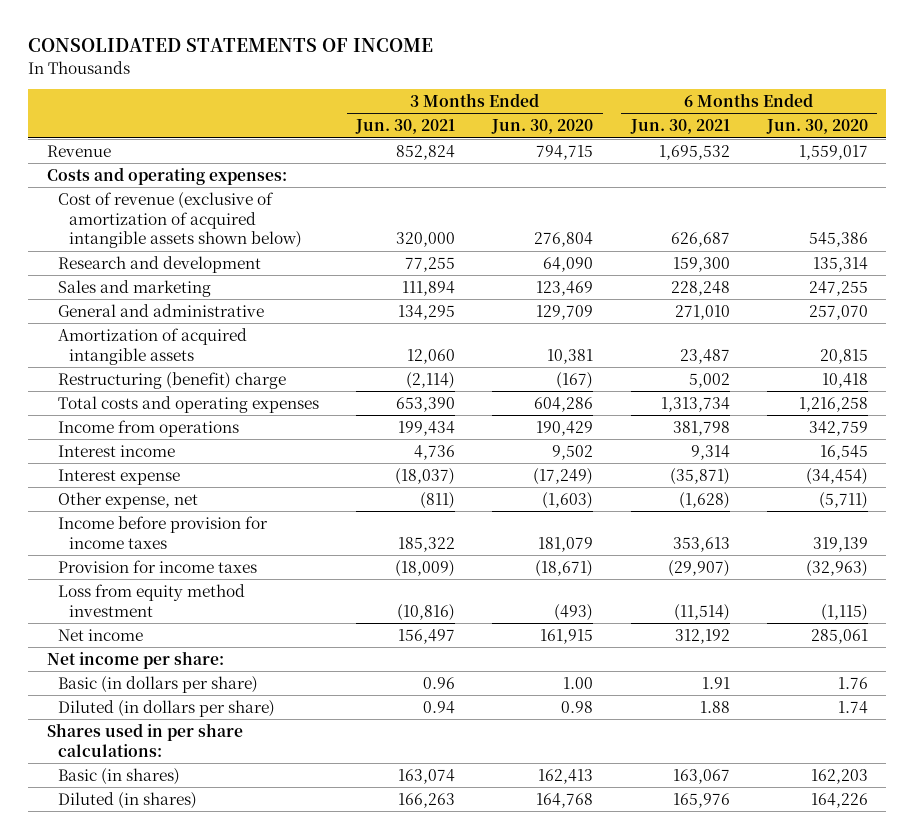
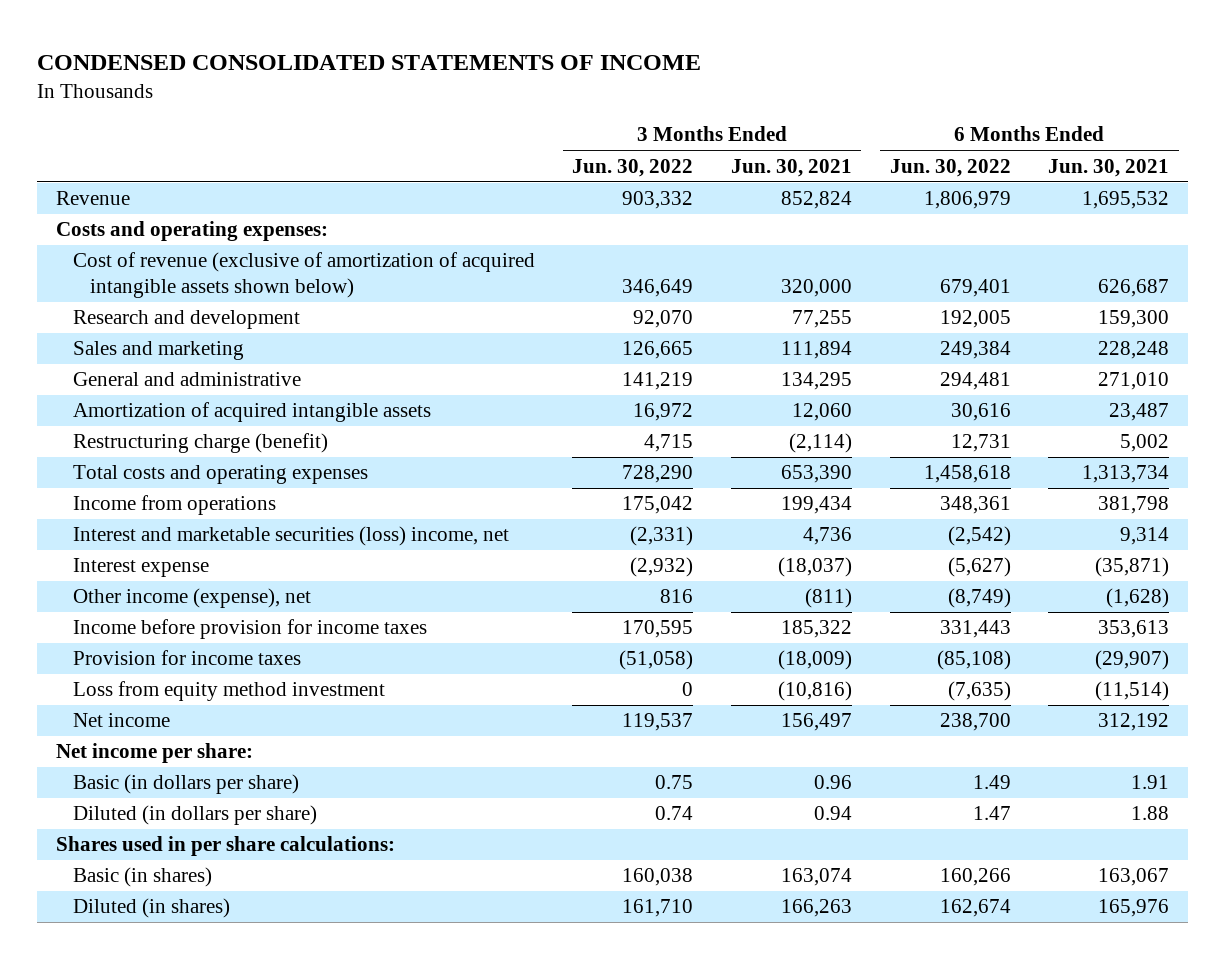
- CONSOLIDATED STATEMENTS OF INCOME
+ CONDENSED CONSOLIDATED STATEMENTS OF INCOME
- | 3 Months Ended Jun. 30, 2021 | 3 Months Ended Jun. 30, 2020 | 6 Months Ended Jun. 30, 2021 | 6 Months Ended Jun. 30, 2020
+ | 3 Months Ended Jun. 30, 2022 | 3 Months Ended Jun. 30, 2021 | 6 Months Ended Jun. 30, 2022 | 6 Months Ended Jun. 30, 2021
- Restructuring (benefit) charge | (2,114) | (167) | 5,002 | 10,418
+ Restructuring charge (benefit) | 4,715 | (2,114) | 12,731 | 5,002
- Interest income | 4,736 | 9,502 | 9,314 | 16,545
+ Interest and marketable securities (loss) income, net | (2,331) | 4,736 | (2,542) | 9,314
- Other expense, net | (811) | (1,603) | (1,628) | (5,711)
+ Other income (expense), net | 816 | (811) | (8,749) | (1,628)

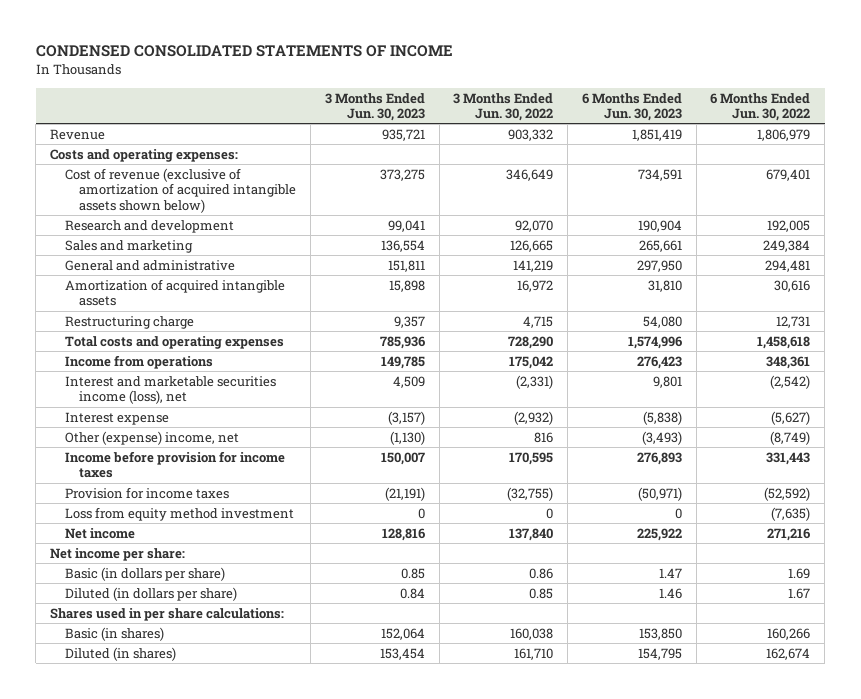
- | 3 Months Ended Jun. 30, 2022 | 3 Months Ended Jun. 30, 2021 | 6 Months Ended Jun. 30, 2022 | 6 Months Ended Jun. 30, 2021
+ | 3 Months Ended Jun. 30, 2023 | 3 Months Ended Jun. 30, 2022 | 6 Months Ended Jun. 30, 2023 | 6 Months Ended Jun. 30, 2022
- Restructuring charge (benefit) | 4,715 | (2,114) | 12,731 | 5,002
+ Restructuring charge | 9,357 | 4,715 | 54,080 | 12,731
- Interest and marketable securities (loss) income, net | (2,331) | 4,736 | (2,542) | 9,314
+ Interest and marketable securities income (loss), net | 4,509 | (2,331) | 9,801 | (2,542)
- Other income (expense), net | 816 | (811) | (8,749) | (1,628)
+ Other (expense) income, net | (1,130) | 816 | (3,493) | (8,749)
- Provision for income taxes | (51,058) | (18,009) | (85,108) | (29,907)
+ Provision for income taxes | (21,191) | (32,755) | (50,971) | (52,592)
- Net income | 119,537 | 156,497 | 238,700 | 312,192
+ Net income | 128,816 | 137,840 | 225,922 | 271,216
- Basic (in dollars per share) | 0.75 | 0.96 | 1.49 | 1.91
- Diluted (in dollars per share) | 0.74 | 0.94 | 1.47 | 1.88
+ Basic (in dollars per share) | 0.85 | 0.86 | 1.47 | 1.69
+ Diluted (in dollars per share) | 0.84 | 0.85 | 1.46 | 1.67

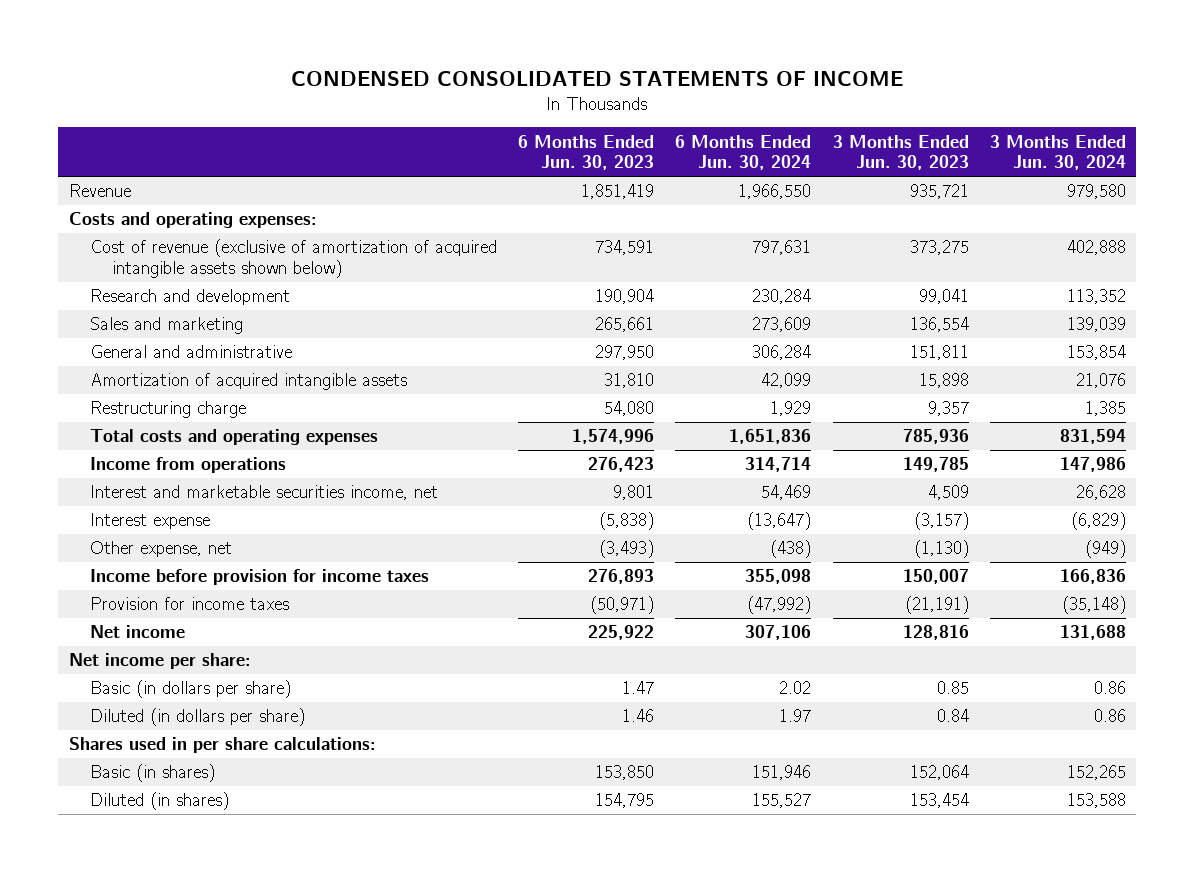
- | 3 Months Ended Jun. 30, 2023 | 3 Months Ended Jun. 30, 2022 | 6 Months Ended Jun. 30, 2023 | 6 Months Ended Jun. 30, 2022
+ | 6 Months Ended Jun. 30, 2023 | 6 Months Ended Jun. 30, 2024 | 3 Months Ended Jun. 30, 2023 | 3 Months Ended Jun. 30, 2024
- Interest and marketable securities income (loss), net | 4,509 | (2,331) | 9,801 | (2,542)
+ Interest and marketable securities income, net | 9,801 | 54,469 | 4,509 | 26,628
- Other (expense) income, net | (1,130) | 816 | (3,493) | (8,749)
+ Other expense, net | (3,493) | (438) | (1,130) | (949)
- Loss from equity method investment | 0 | 0 | 0 | (7,635)

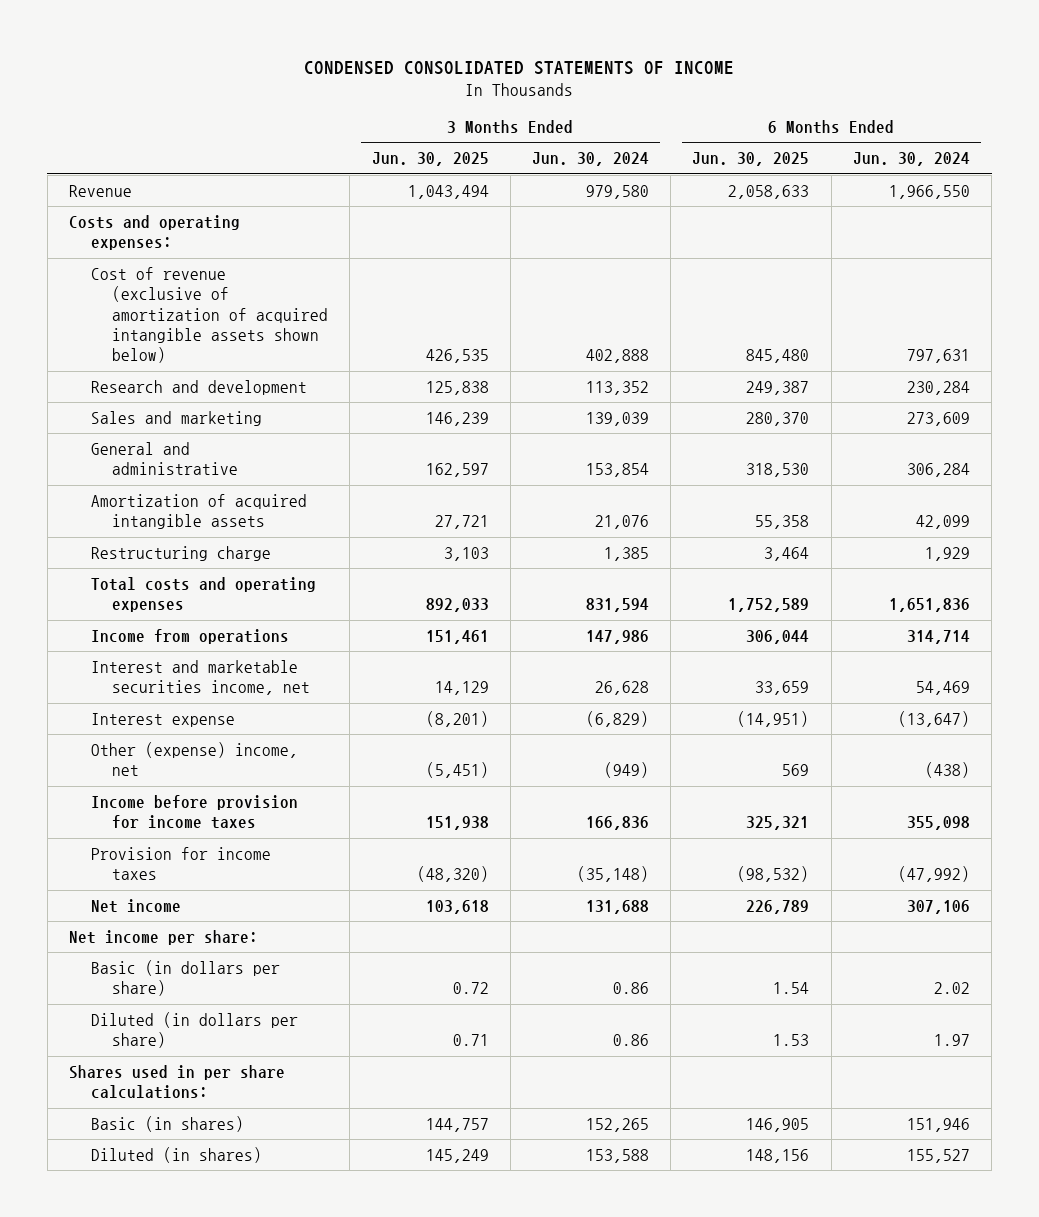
- | 6 Months Ended Jun. 30, 2023 | 6 Months Ended Jun. 30, 2024 | 3 Months Ended Jun. 30, 2023 | 3 Months Ended Jun. 30, 2024
+ | 3 Months Ended Jun. 30, 2025 | 3 Months Ended Jun. 30, 2024 | 6 Months Ended Jun. 30, 2025 | 6 Months Ended Jun. 30, 2024
- Other expense, net | (3,493) | (438) | (1,130) | (949)
+ Other (expense) income, net | (5,451) | (949) | 569 | (438)

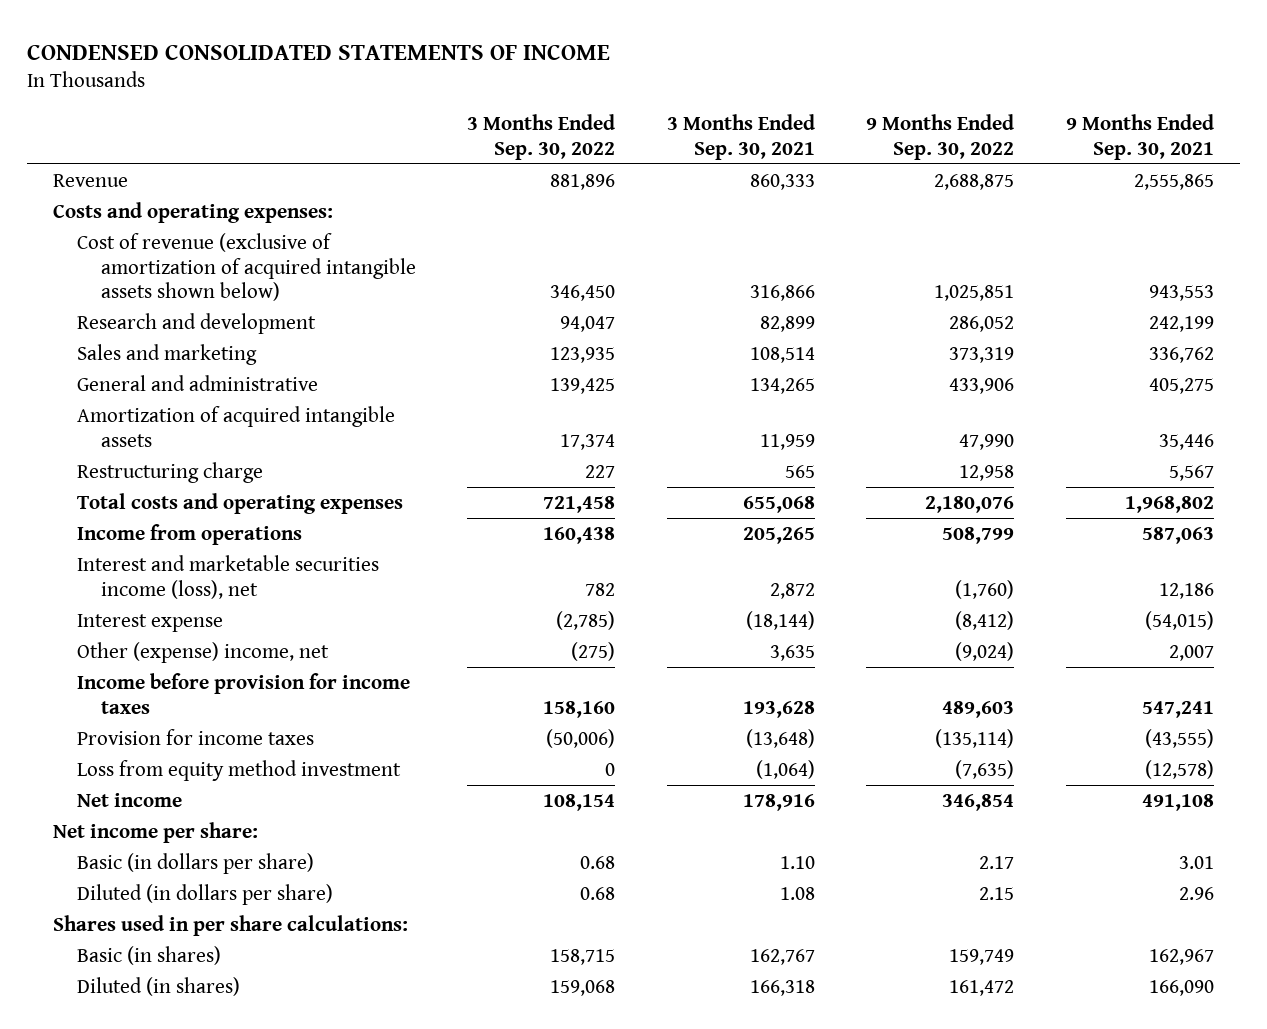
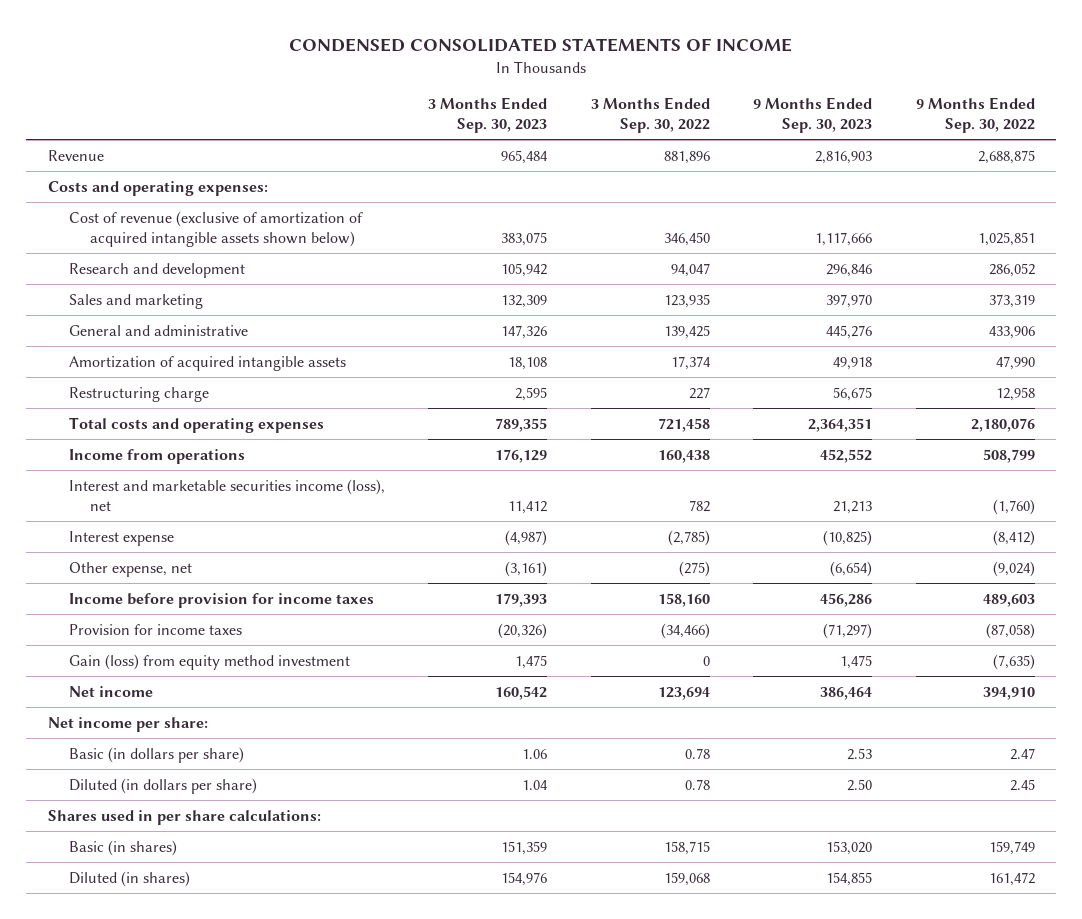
- | 3 Months Ended Sep. 30, 2022 | 3 Months Ended Sep. 30, 2021 | 9 Months Ended Sep. 30, 2022 | 9 Months Ended Sep. 30, 2021
+ | 3 Months Ended Sep. 30, 2023 | 3 Months Ended Sep. 30, 2022 | 9 Months Ended Sep. 30, 2023 | 9 Months Ended Sep. 30, 2022
- Other (expense) income, net | (275) | 3,635 | (9,024) | 2,007
+ Other expense, net | (3,161) | (275) | (6,654) | (9,024)
- Provision for income taxes | (50,006) | (13,648) | (135,114) | (43,555)
- Loss from equity method investment | 0 | (1,064) | (7,635) | (12,578)
- Net income | 108,154 | 178,916 | 346,854 | 491,108
+ Provision for income taxes | (20,326) | (34,466) | (71,297) | (87,058)
+ Gain (loss) from equity method investment | 1,475 | 0 | 1,475 | (7,635)
+ Net income | 160,542 | 123,694 | 386,464 | 394,910
- Basic (in dollars per share) | 0.68 | 1.10 | 2.17 | 3.01
- Diluted (in dollars per share) | 0.68 | 1.08 | 2.15 | 2.96
+ Basic (in dollars per share) | 1.06 | 0.78 | 2.53 | 2.47
+ Diluted (in dollars per share) | 1.04 | 0.78 | 2.50 | 2.45

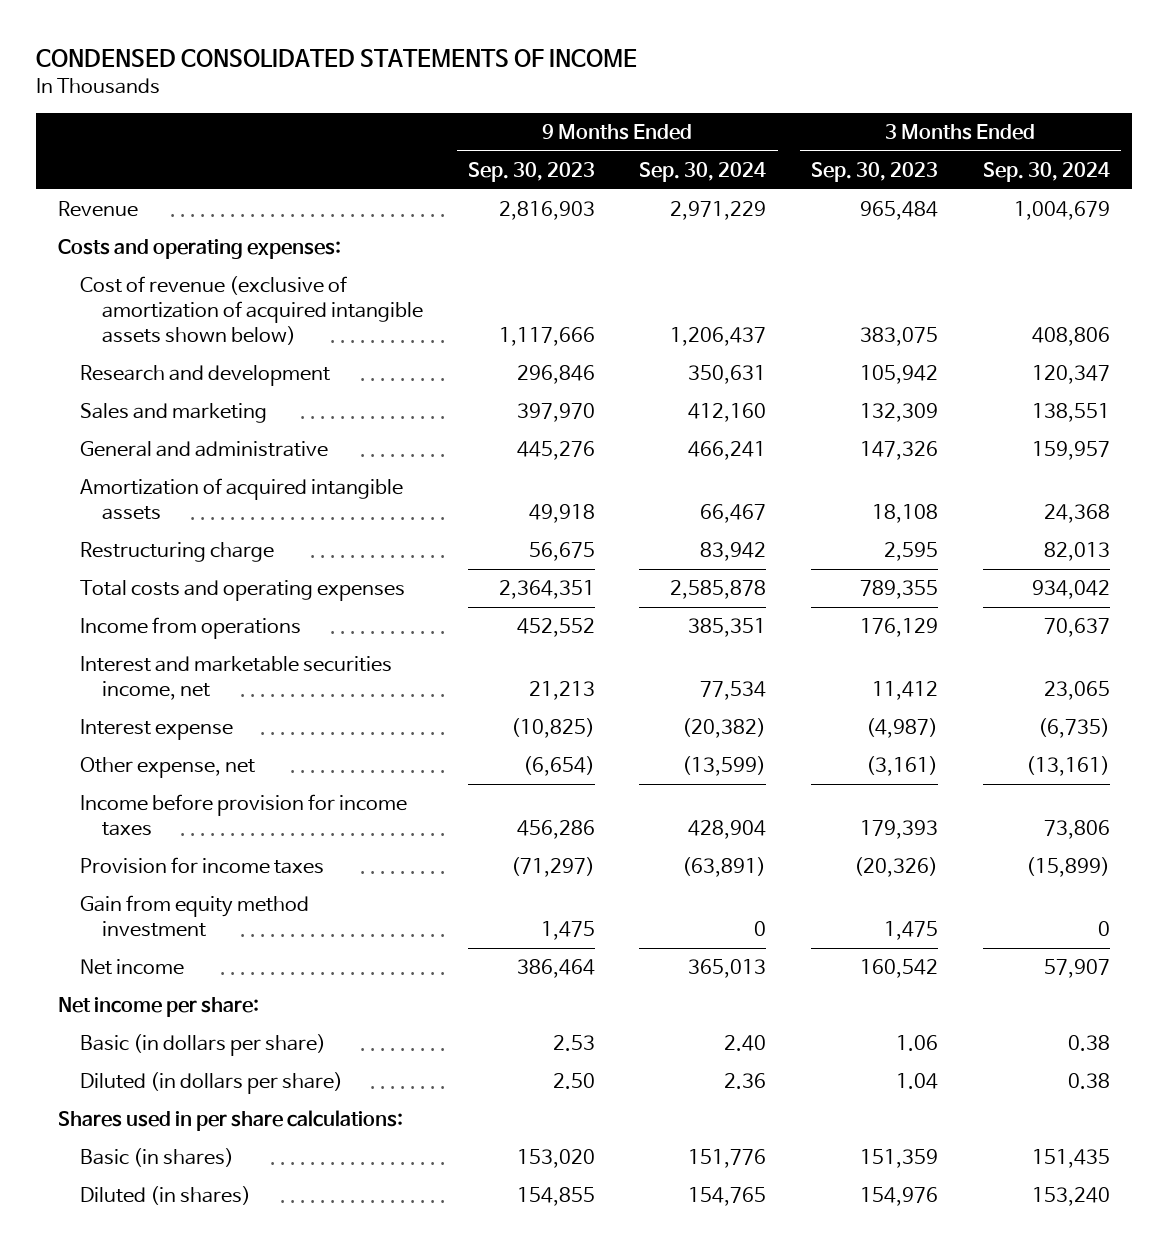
- | 3 Months Ended Sep. 30, 2023 | 3 Months Ended Sep. 30, 2022 | 9 Months Ended Sep. 30, 2023 | 9 Months Ended Sep. 30, 2022
+ | 9 Months Ended Sep. 30, 2023 | 9 Months Ended Sep. 30, 2024 | 3 Months Ended Sep. 30, 2023 | 3 Months Ended Sep. 30, 2024
- Interest and marketable securities income (loss), net | 11,412 | 782 | 21,213 | (1,760)
+ Interest and marketable securities income, net | 21,213 | 77,534 | 11,412 | 23,065
- Gain (loss) from equity method investment | 1,475 | 0 | 1,475 | (7,635)
+ Gain from equity method investment | 1,475 | 0 | 1,475 | 0

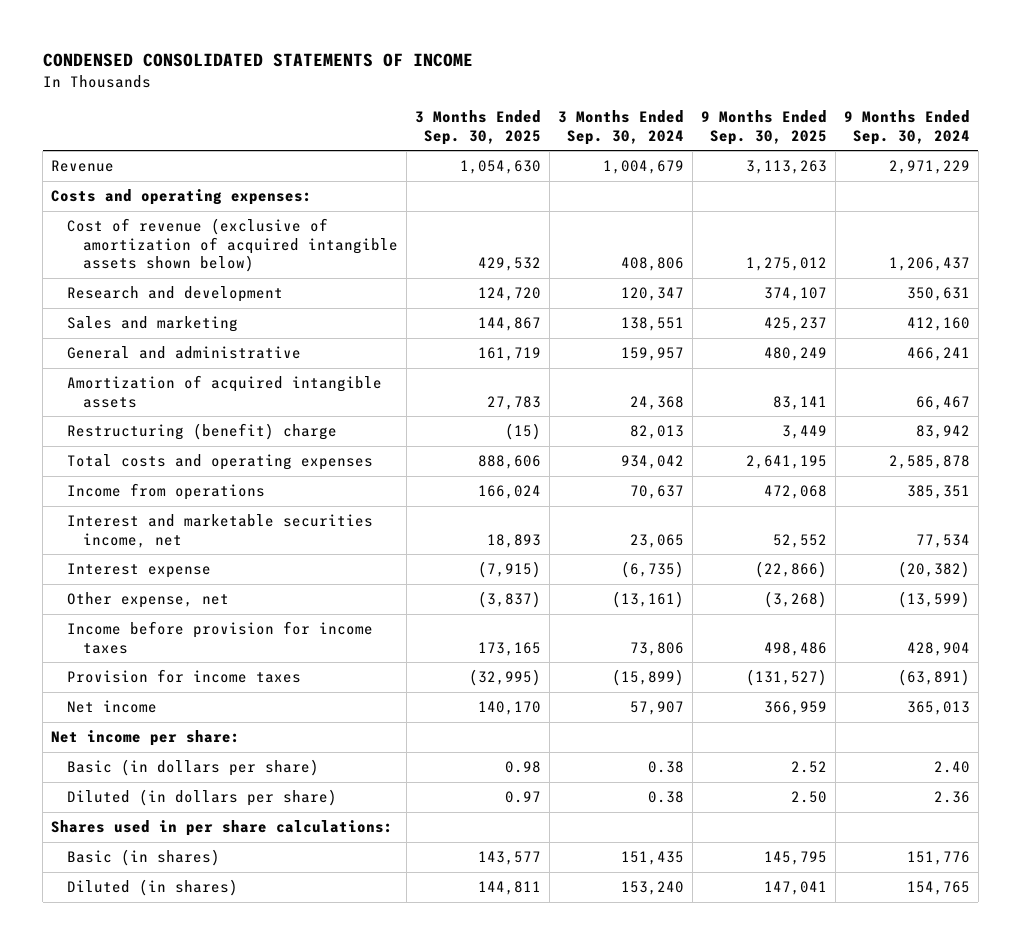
- | 9 Months Ended Sep. 30, 2023 | 9 Months Ended Sep. 30, 2024 | 3 Months Ended Sep. 30, 2023 | 3 Months Ended Sep. 30, 2024
+ | 3 Months Ended Sep. 30, 2025 | 3 Months Ended Sep. 30, 2024 | 9 Months Ended Sep. 30, 2025 | 9 Months Ended Sep. 30, 2024
- Restructuring charge | 56,675 | 83,942 | 2,595 | 82,013
+ Restructuring (benefit) charge | (15) | 82,013 | 3,449 | 83,942
- Gain from equity method investment | 1,475 | 0 | 1,475 | 0

